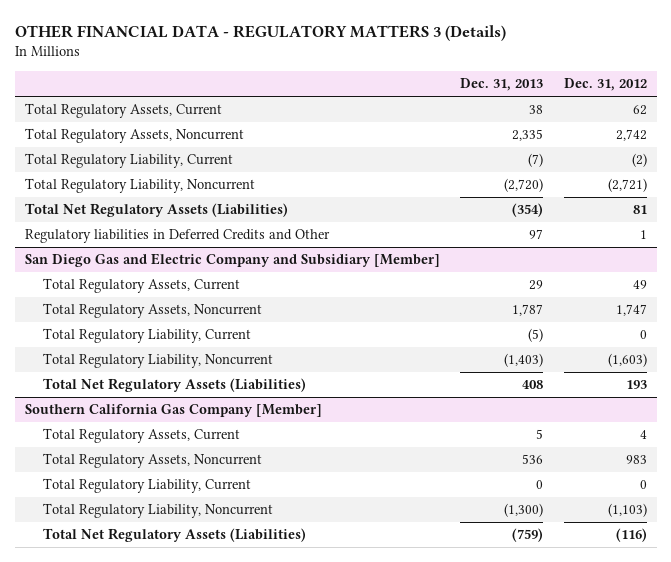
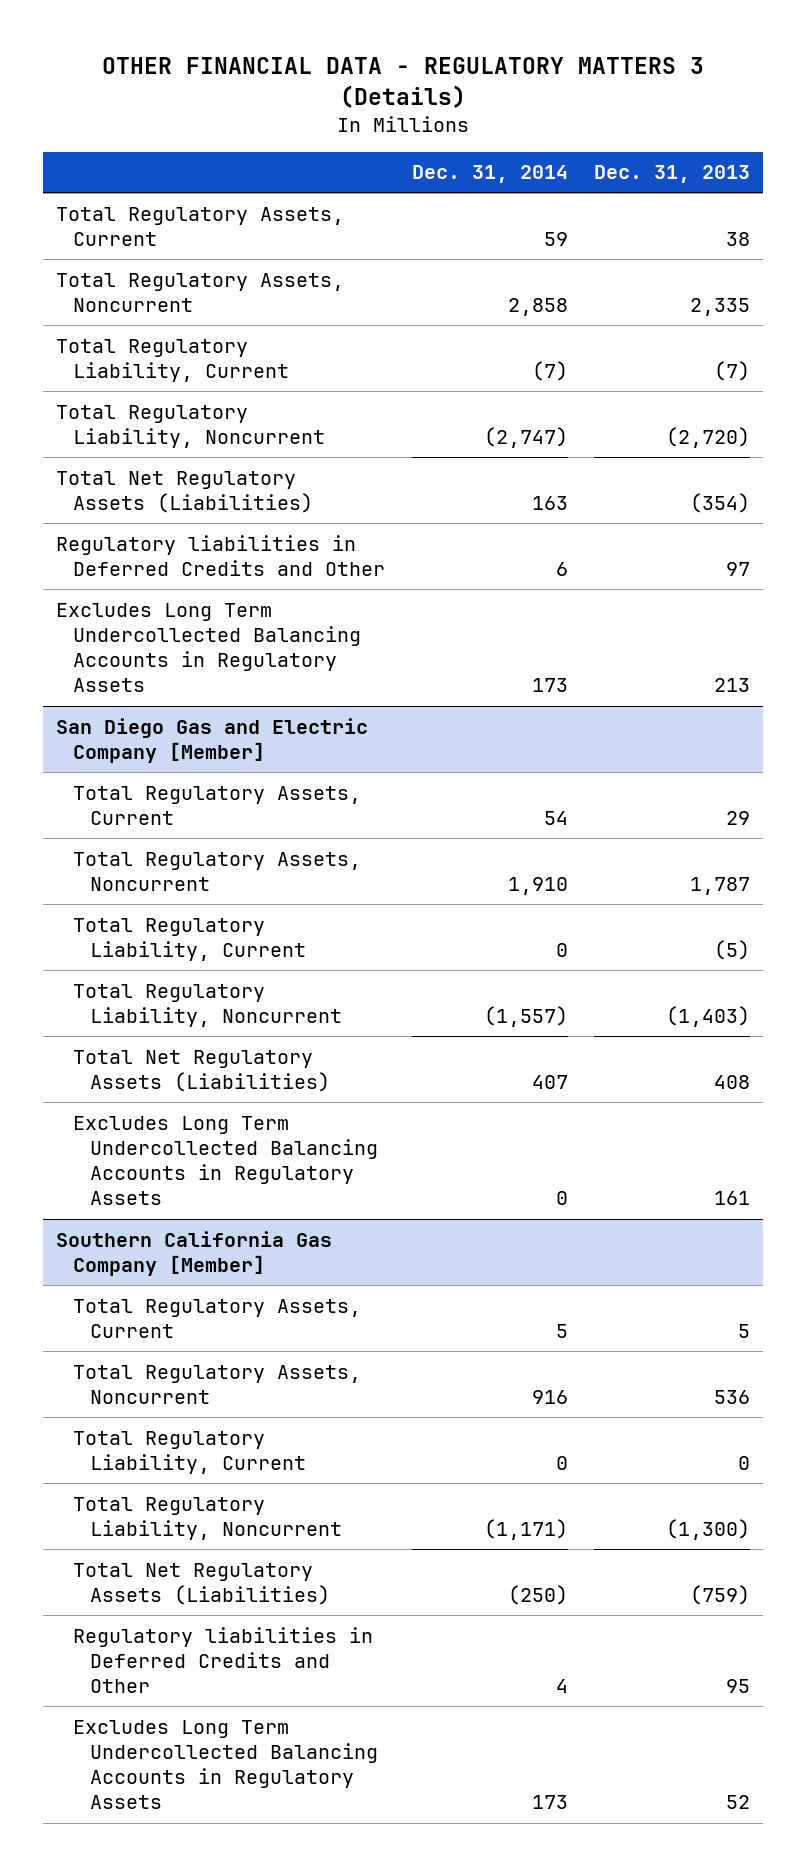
- | Dec. 31, 2013 | Dec. 31, 2012
+ | Dec. 31, 2014 | Dec. 31, 2013
- San Diego Gas and Electric Company and Subsidiary [Member]
+ Excludes Long Term Undercollected Balancing Accounts in Regulatory Assets | 173 | 213
+ San Diego Gas and Electric Company [Member]
+ Excludes Long Term Undercollected Balancing Accounts in Regulatory Assets | 0 | 161
@ Southern California Gas Company [Member]
+ Regulatory liabilities in Deferred Credits and Other | 4 | 95
+ Excludes Long Term Undercollected Balancing Accounts in Regulatory Assets | 173 | 52

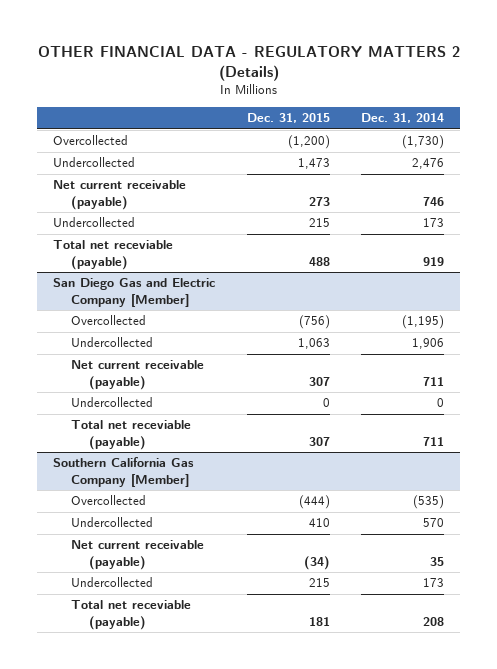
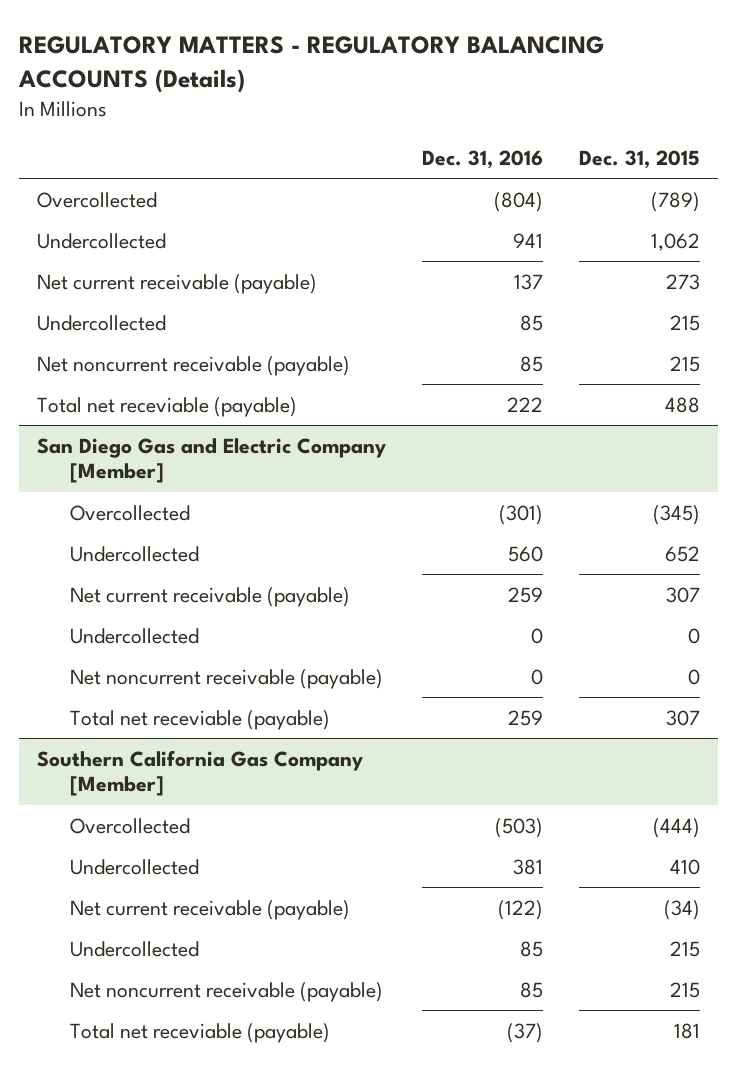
- OTHER FINANCIAL DATA - REGULATORY MATTERS 2 (Details)
+ REGULATORY MATTERS - REGULATORY BALANCING ACCOUNTS (Details)
- | Dec. 31, 2015 | Dec. 31, 2014
+ | Dec. 31, 2016 | Dec. 31, 2015
- Overcollected | (1,200) | (1,730)
- Undercollected | 1,473 | 2,476
+ Overcollected | (804) | (789)
+ Undercollected | 941 | 1,062
+ Net noncurrent receivable (payable) | 85 | 215
@ San Diego Gas and Electric Company [Member]
- Overcollected | (756) | (1,195)
- Undercollected | 1,063 | 1,906
+ Overcollected | (301) | (345)
+ Undercollected | 560 | 652
+ Net noncurrent receivable (payable) | 0 | 0
@ Southern California Gas Company [Member]
+ Net noncurrent receivable (payable) | 85 | 215

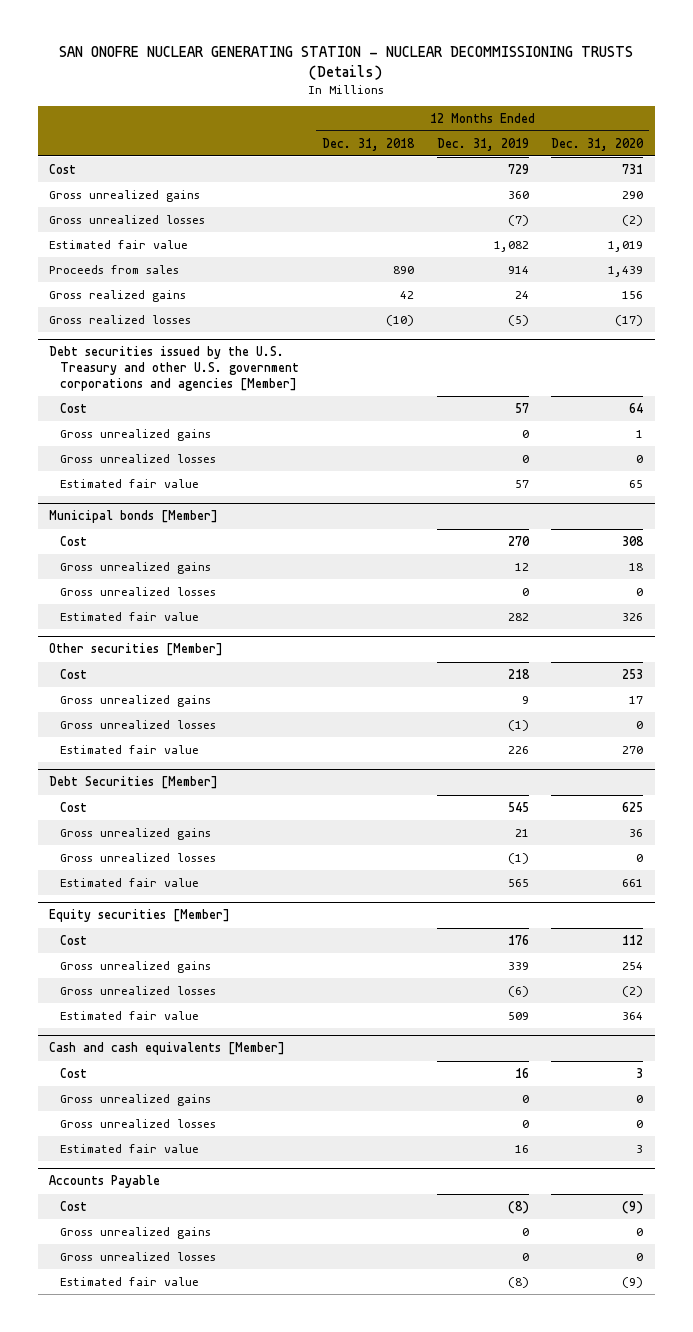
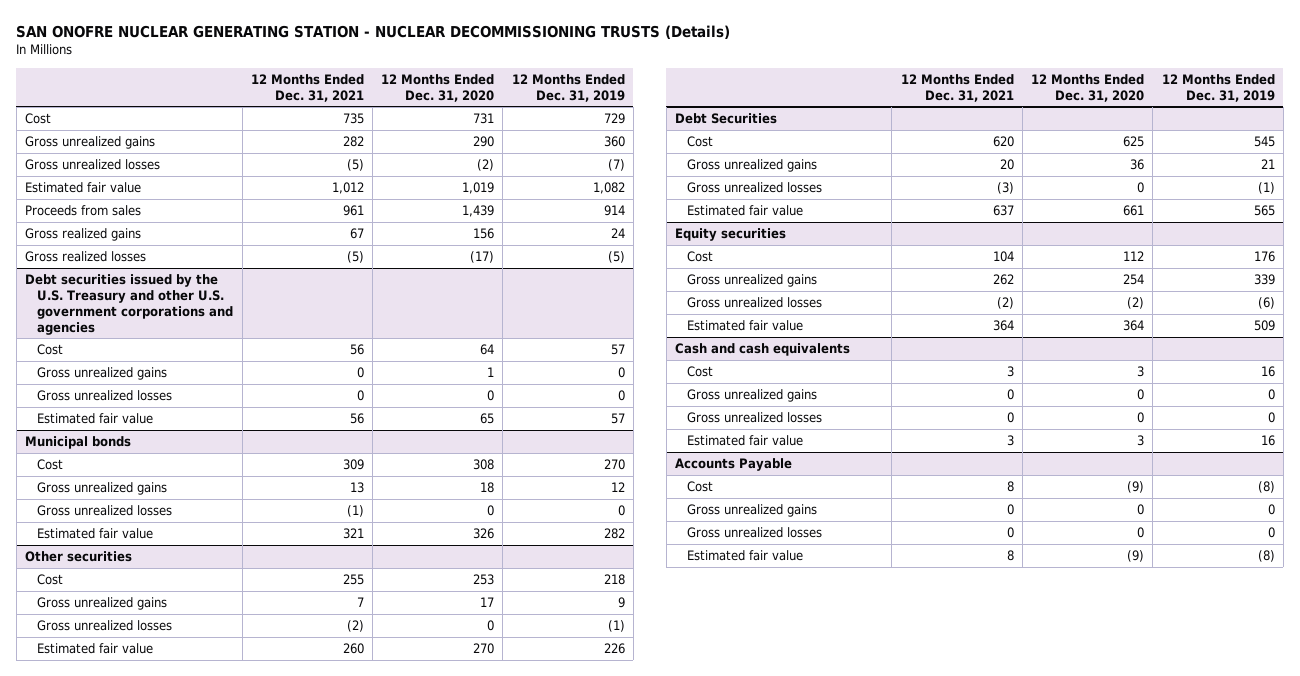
- | 12 Months Ended Dec. 31, 2018 | 12 Months Ended Dec. 31, 2019 | 12 Months Ended Dec. 31, 2020
+ | 12 Months Ended Dec. 31, 2021 | 12 Months Ended Dec. 31, 2020 | 12 Months Ended Dec. 31, 2019
- Debt securities issued by the U.S. Treasury and other U.S. government corporations and agencies [Member]
+ Debt securities issued by the U.S. Treasury and other U.S. government corporations and agencies
- Municipal bonds [Member]
+ Municipal bonds
- Other securities [Member]
+ Other securities
- Debt Securities [Member]
+ Debt Securities
- Equity securities [Member]
+ Equity securities
- Cash and cash equivalents [Member]
+ Cash and cash equivalents

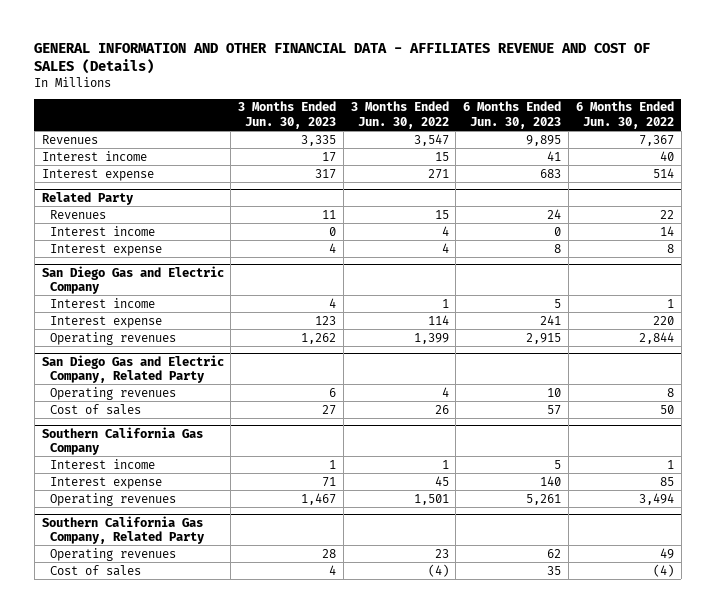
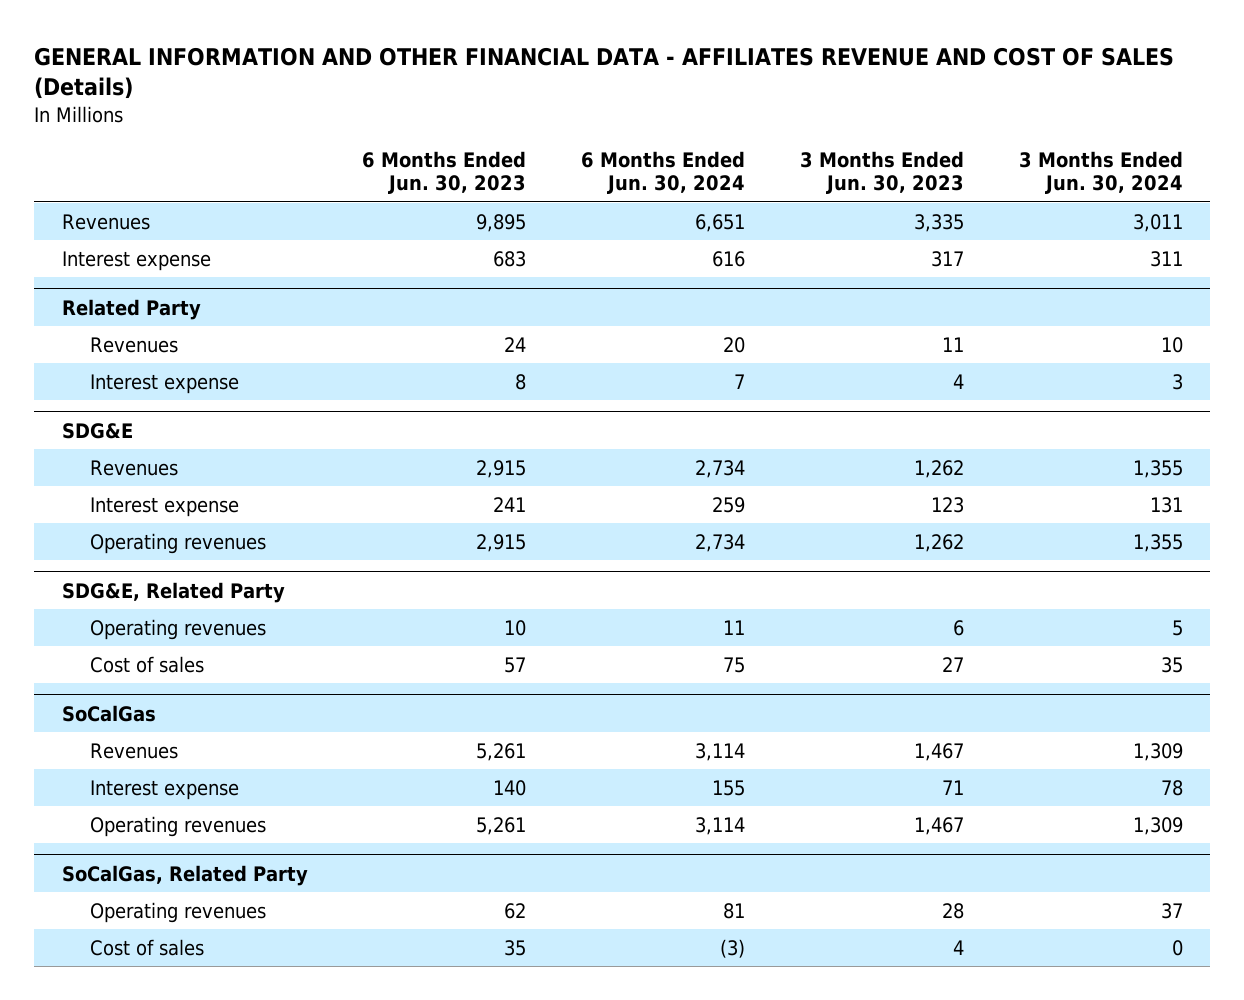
- | 3 Months Ended Jun. 30, 2023 | 3 Months Ended Jun. 30, 2022 | 6 Months Ended Jun. 30, 2023 | 6 Months Ended Jun. 30, 2022
+ | 6 Months Ended Jun. 30, 2023 | 6 Months Ended Jun. 30, 2024 | 3 Months Ended Jun. 30, 2023 | 3 Months Ended Jun. 30, 2024
- Interest income | 17 | 15 | 41 | 40
@ Related Party
- Interest income | 0 | 4 | 0 | 14
- San Diego Gas and Electric Company
- Interest income | 4 | 1 | 5 | 1
+ SDG&E
+ Revenues | 2,915 | 2,734 | 1,262 | 1,355
- San Diego Gas and Electric Company, Related Party
+ SDG&E, Related Party
- Southern California Gas Company
- Interest income | 1 | 1 | 5 | 1
+ SoCalGas
+ Revenues | 5,261 | 3,114 | 1,467 | 1,309
- Southern California Gas Company, Related Party
+ SoCalGas, Related Party

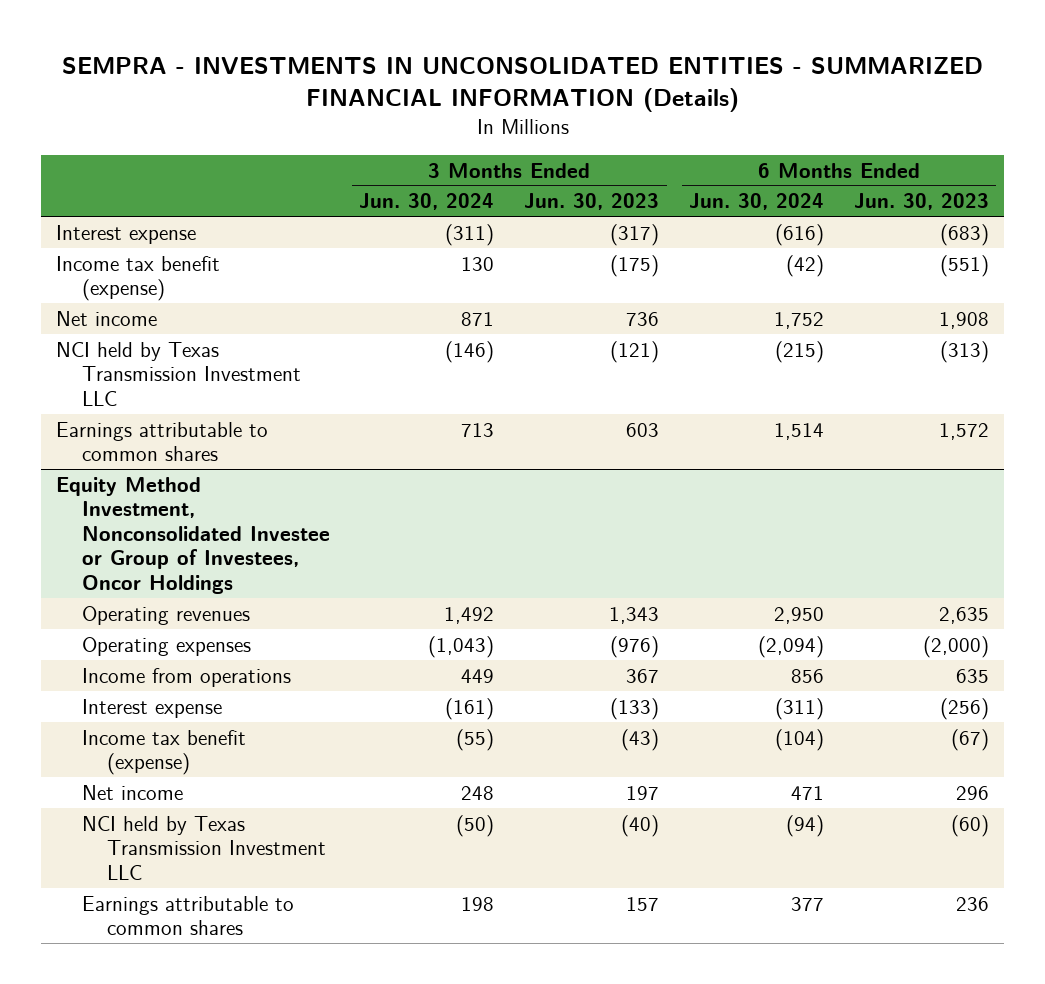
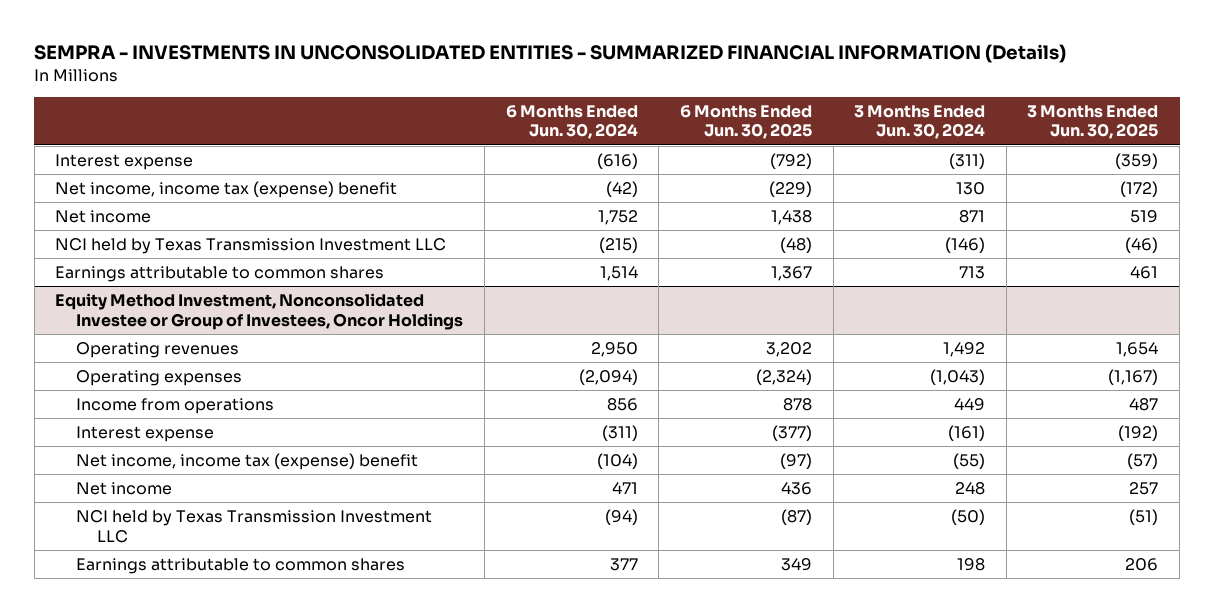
- | 3 Months Ended Jun. 30, 2024 | 3 Months Ended Jun. 30, 2023 | 6 Months Ended Jun. 30, 2024 | 6 Months Ended Jun. 30, 2023
+ | 6 Months Ended Jun. 30, 2024 | 6 Months Ended Jun. 30, 2025 | 3 Months Ended Jun. 30, 2024 | 3 Months Ended Jun. 30, 2025
- Income tax benefit (expense) | 130 | (175) | (42) | (551)
+ Net income, income tax (expense) benefit | (42) | (229) | 130 | (172)
@ Equity Method Investment, Nonconsolidated Investee or Group of Investees, Oncor Holdings
- Income tax benefit (expense) | (55) | (43) | (104) | (67)
+ Net income, income tax (expense) benefit | (104) | (97) | (55) | (57)

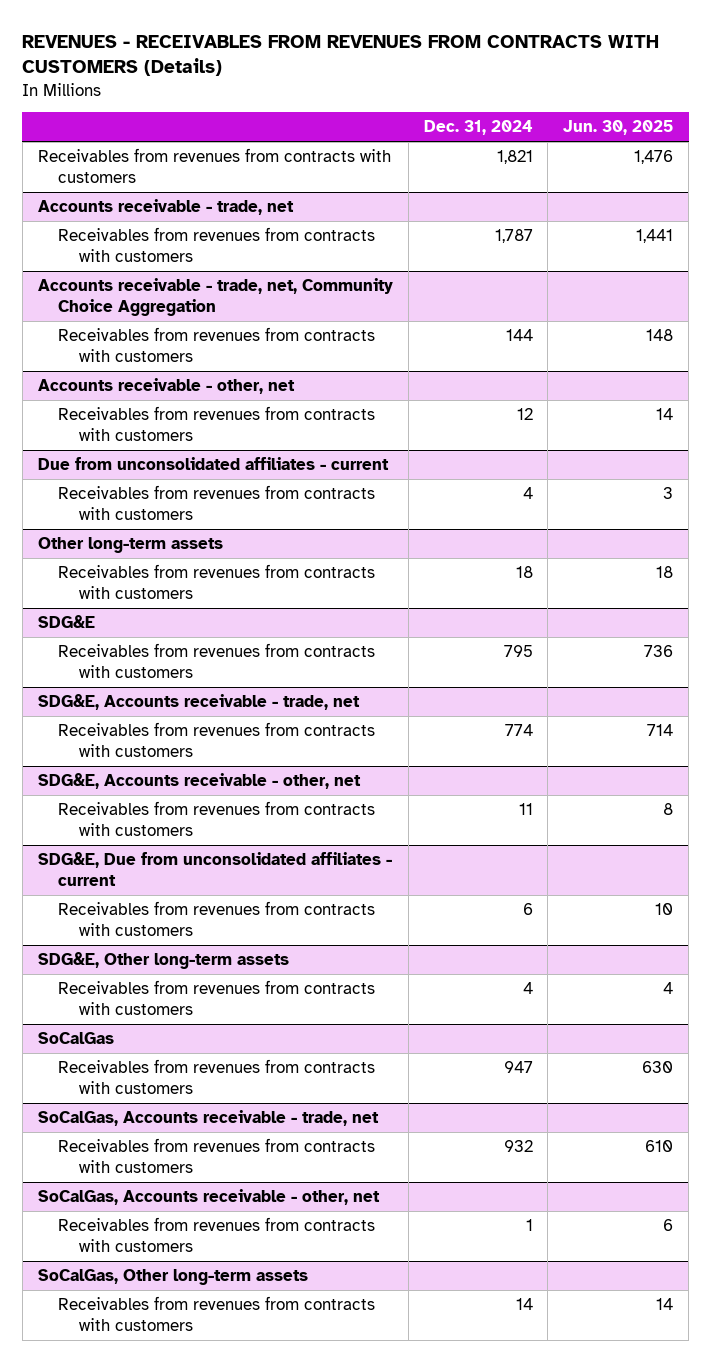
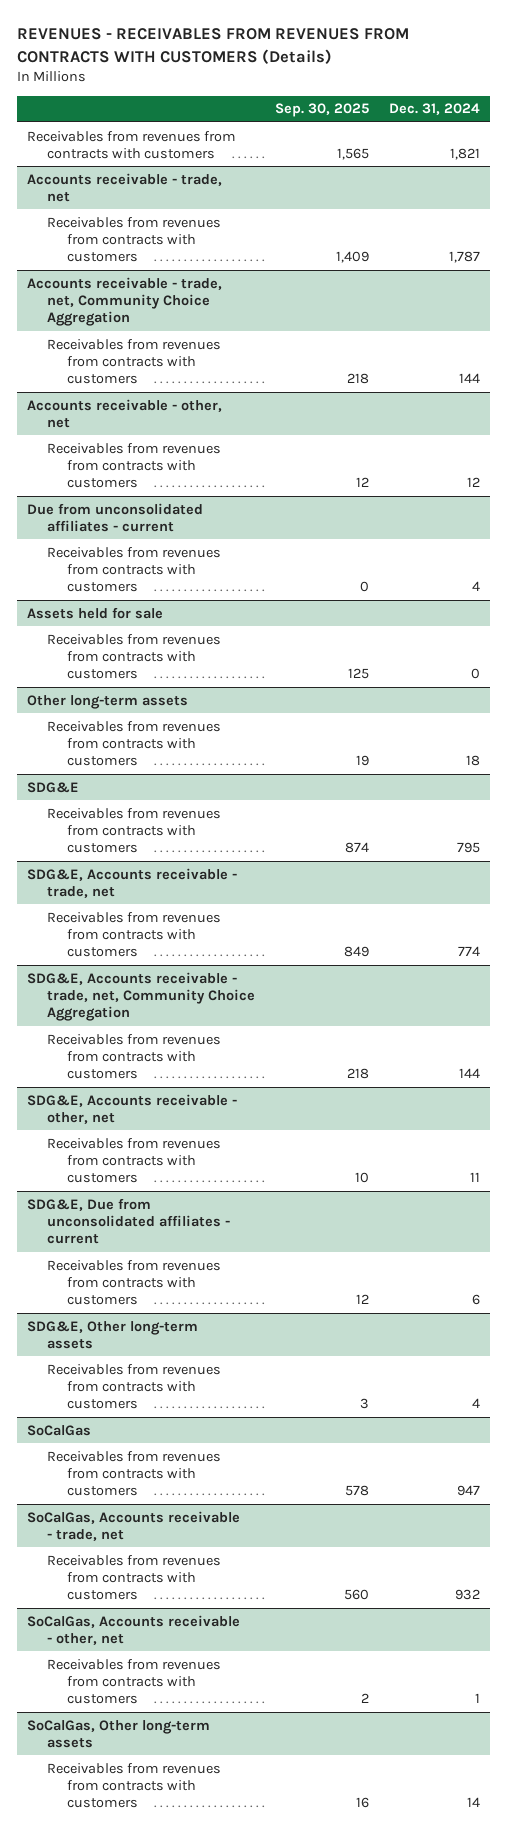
- | Dec. 31, 2024 | Jun. 30, 2025
+ | Sep. 30, 2025 | Dec. 31, 2024
+ Assets held for sale
+ Receivables from revenues from contracts with customers | 125 | 0
+ SDG&E, Accounts receivable - trade, net, Community Choice Aggregation
+ Receivables from revenues from contracts with customers | 218 | 144

